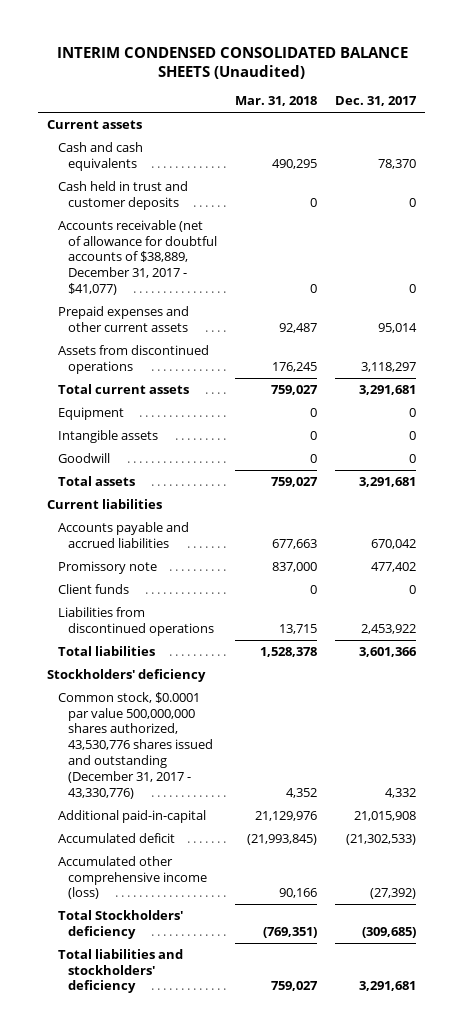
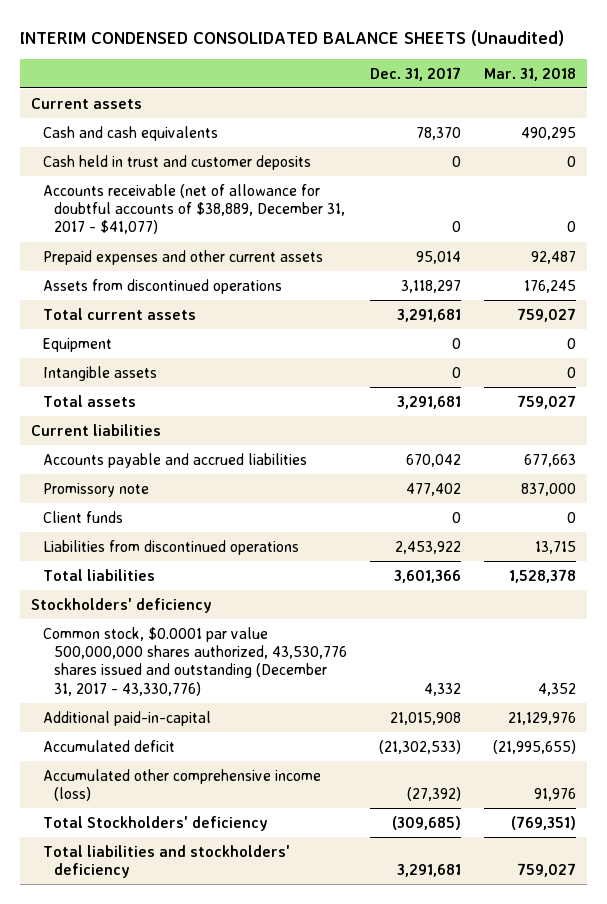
- | Mar. 31, 2018 | Dec. 31, 2017
+ | Dec. 31, 2017 | Mar. 31, 2018
- Goodwill | 0 | 0
- Accumulated deficit | (21,993,845) | (21,302,533)
- Accumulated other comprehensive income (loss) | 90,166 | (27,392)
+ Accumulated deficit | (21,302,533) | (21,995,655)
+ Accumulated other comprehensive income (loss) | (27,392) | 91,976

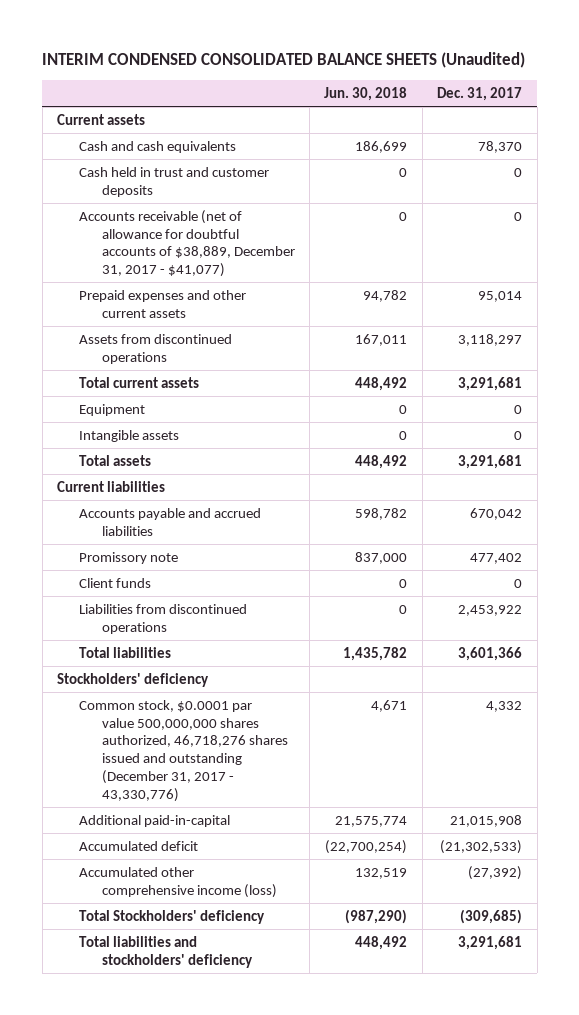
- | Dec. 31, 2017 | Mar. 31, 2018
+ | Jun. 30, 2018 | Dec. 31, 2017
- Common stock, $0.0001 par value 500,000,000 shares authorized, 43,530,776 shares issued and outstanding (December 31, 2017 - 43,330,776) | 4,332 | 4,352
+ Common stock, $0.0001 par value 500,000,000 shares authorized, 46,718,276 shares issued and outstanding (December 31, 2017 - 43,330,776) | 4,671 | 4,332

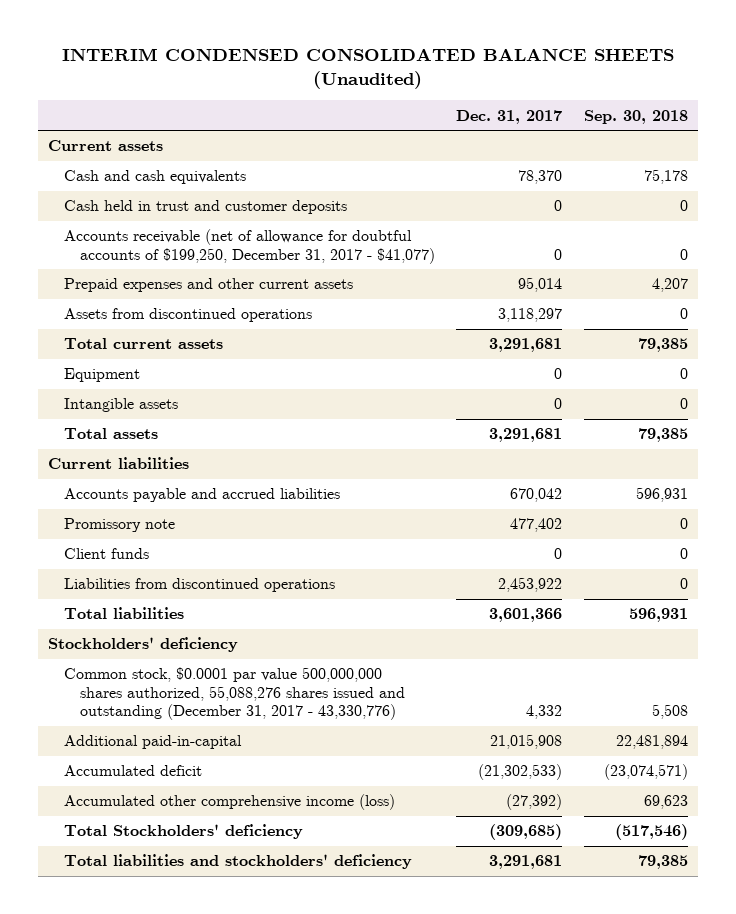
- | Jun. 30, 2018 | Dec. 31, 2017
+ | Dec. 31, 2017 | Sep. 30, 2018
- Accounts receivable (net of allowance for doubtful accounts of $38,889, December 31, 2017 - $41,077) | 0 | 0
+ Accounts receivable (net of allowance for doubtful accounts of $199,250, December 31, 2017 - $41,077) | 0 | 0
- Common stock, $0.0001 par value 500,000,000 shares authorized, 46,718,276 shares issued and outstanding (December 31, 2017 - 43,330,776) | 4,671 | 4,332
+ Common stock, $0.0001 par value 500,000,000 shares authorized, 55,088,276 shares issued and outstanding (December 31, 2017 - 43,330,776) | 4,332 | 5,508

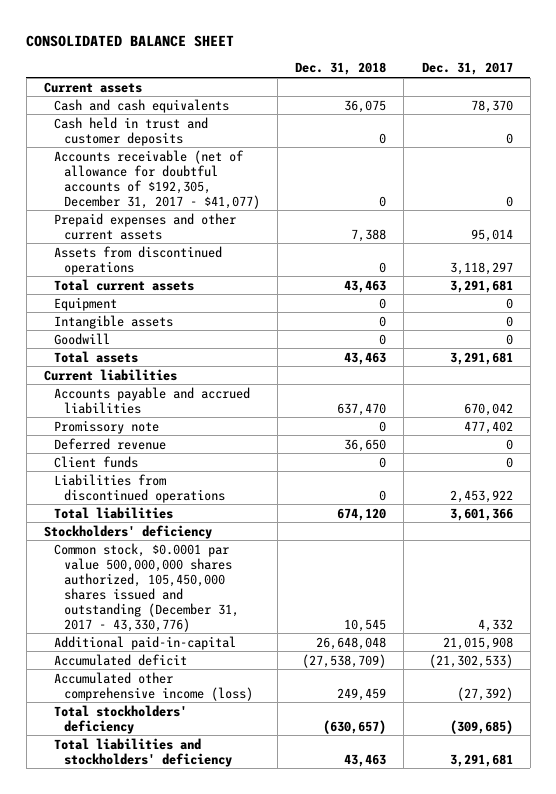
- INTERIM CONDENSED CONSOLIDATED BALANCE SHEETS (Unaudited)
+ CONSOLIDATED BALANCE SHEET
- | Dec. 31, 2017 | Sep. 30, 2018
+ | Dec. 31, 2018 | Dec. 31, 2017
- Accounts receivable (net of allowance for doubtful accounts of $199,250, December 31, 2017 - $41,077) | 0 | 0
+ Accounts receivable (net of allowance for doubtful accounts of $192,305, December 31, 2017 - $41,077) | 0 | 0
+ Goodwill | 0 | 0
+ Deferred revenue | 36,650 | 0
- Common stock, $0.0001 par value 500,000,000 shares authorized, 55,088,276 shares issued and outstanding (December 31, 2017 - 43,330,776) | 4,332 | 5,508
+ Common stock, $0.0001 par value 500,000,000 shares authorized, 105,450,000 shares issued and outstanding (December 31, 2017 - 43,330,776) | 10,545 | 4,332
- Total Stockholders' deficiency | (309,685) | (517,546)
+ Total stockholders' deficiency | (630,657) | (309,685)

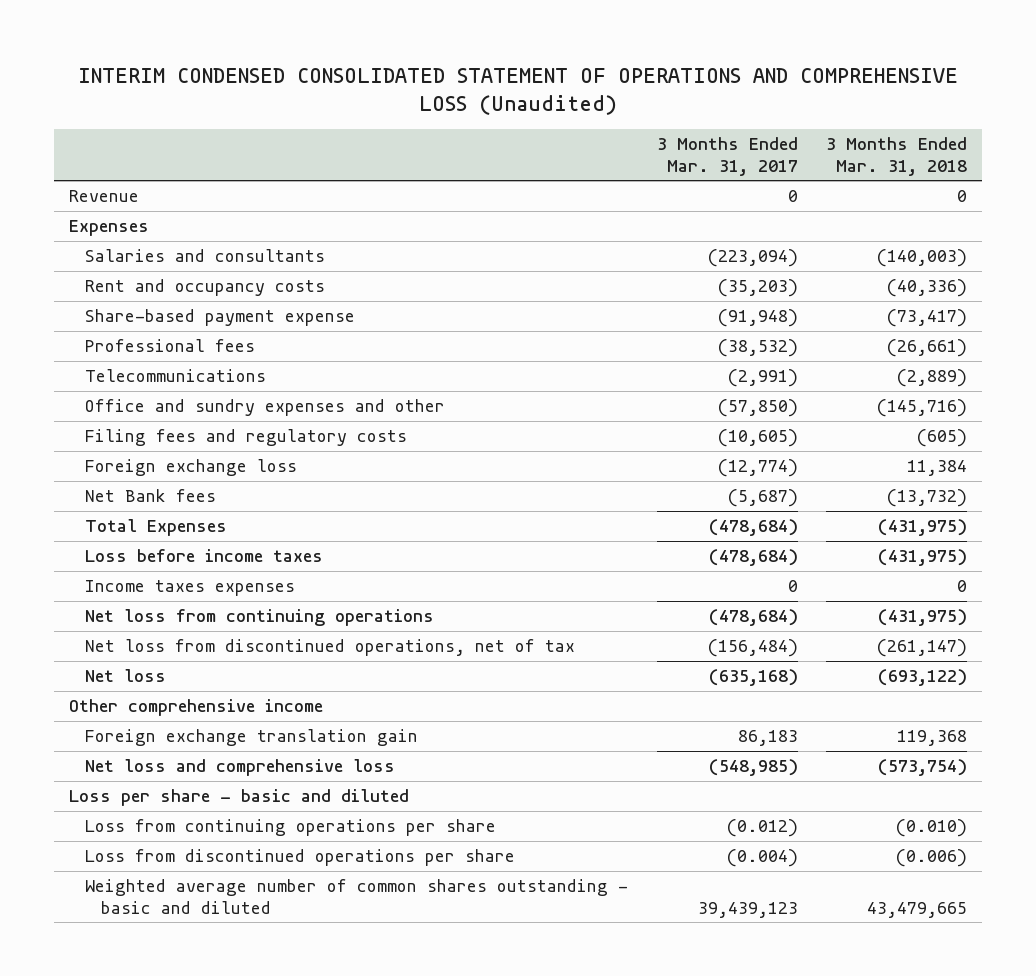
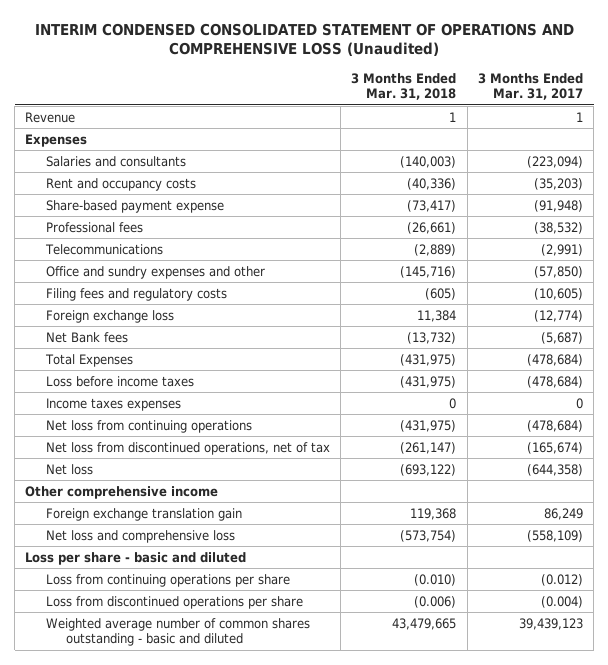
- | 3 Months Ended Mar. 31, 2017 | 3 Months Ended Mar. 31, 2018
+ | 3 Months Ended Mar. 31, 2018 | 3 Months Ended Mar. 31, 2017
- Revenue | 0 | 0
+ Revenue | 1 | 1
- Net loss from discontinued operations, net of tax | (156,484) | (261,147)
- Net loss | (635,168) | (693,122)
+ Net loss from discontinued operations, net of tax | (261,147) | (165,674)
+ Net loss | (693,122) | (644,358)
- Foreign exchange translation gain | 86,183 | 119,368
- Net loss and comprehensive loss | (548,985) | (573,754)
+ Foreign exchange translation gain | 119,368 | 86,249
+ Net loss and comprehensive loss | (573,754) | (558,109)

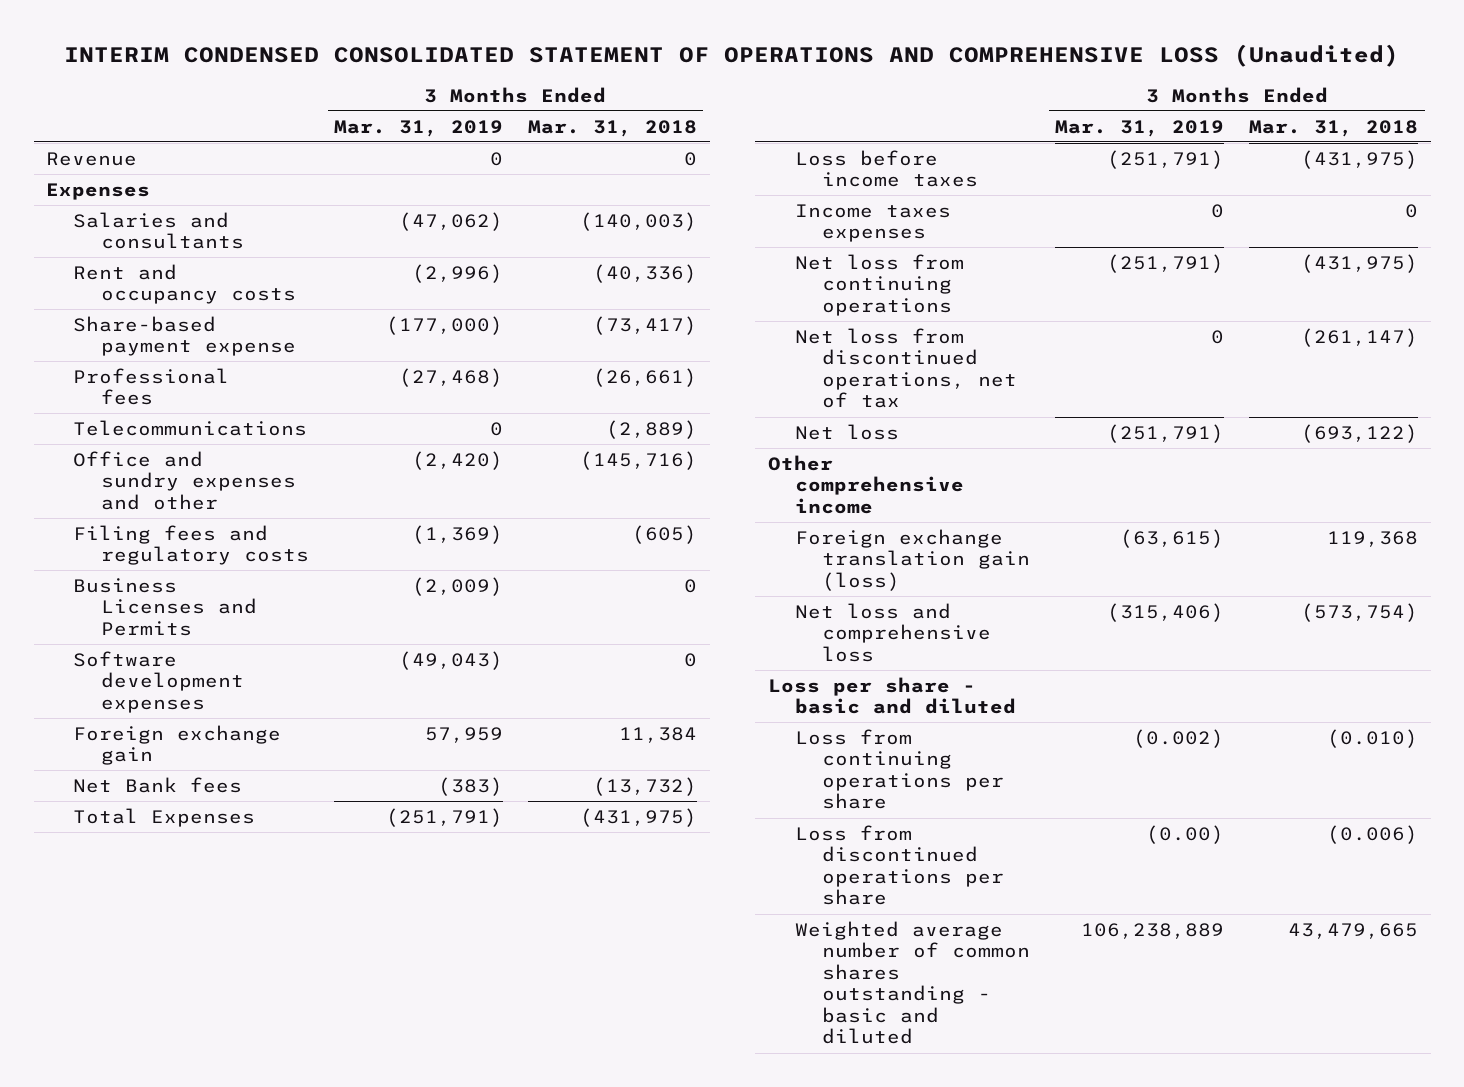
- | 3 Months Ended Mar. 31, 2018 | 3 Months Ended Mar. 31, 2017
+ | 3 Months Ended Mar. 31, 2019 | 3 Months Ended Mar. 31, 2018
- Revenue | 1 | 1
+ Revenue | 0 | 0
- Foreign exchange loss | 11,384 | (12,774)
+ Business Licenses and Permits | (2,009) | 0
+ Software development expenses | (49,043) | 0
+ Foreign exchange gain | 57,959 | 11,384
- Foreign exchange translation gain | 119,368 | 86,249
+ Foreign exchange translation gain (loss) | (63,615) | 119,368

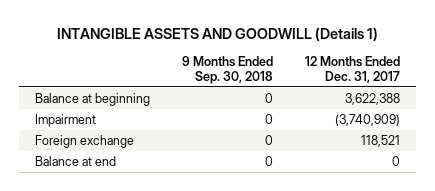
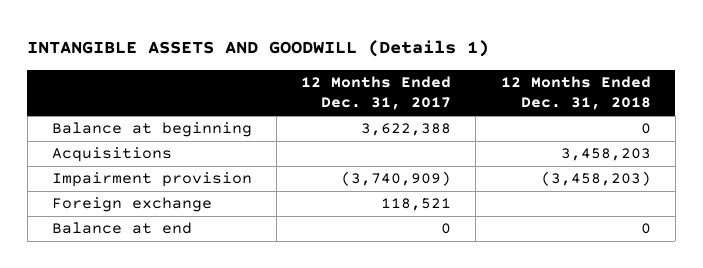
- | 9 Months Ended Sep. 30, 2018 | 12 Months Ended Dec. 31, 2017
+ | 12 Months Ended Dec. 31, 2017 | 12 Months Ended Dec. 31, 2018
- Impairment | 0 | (3,740,909)
+ Acquisitions | | 3,458,203
+ Impairment provision | (3,740,909) | (3,458,203)

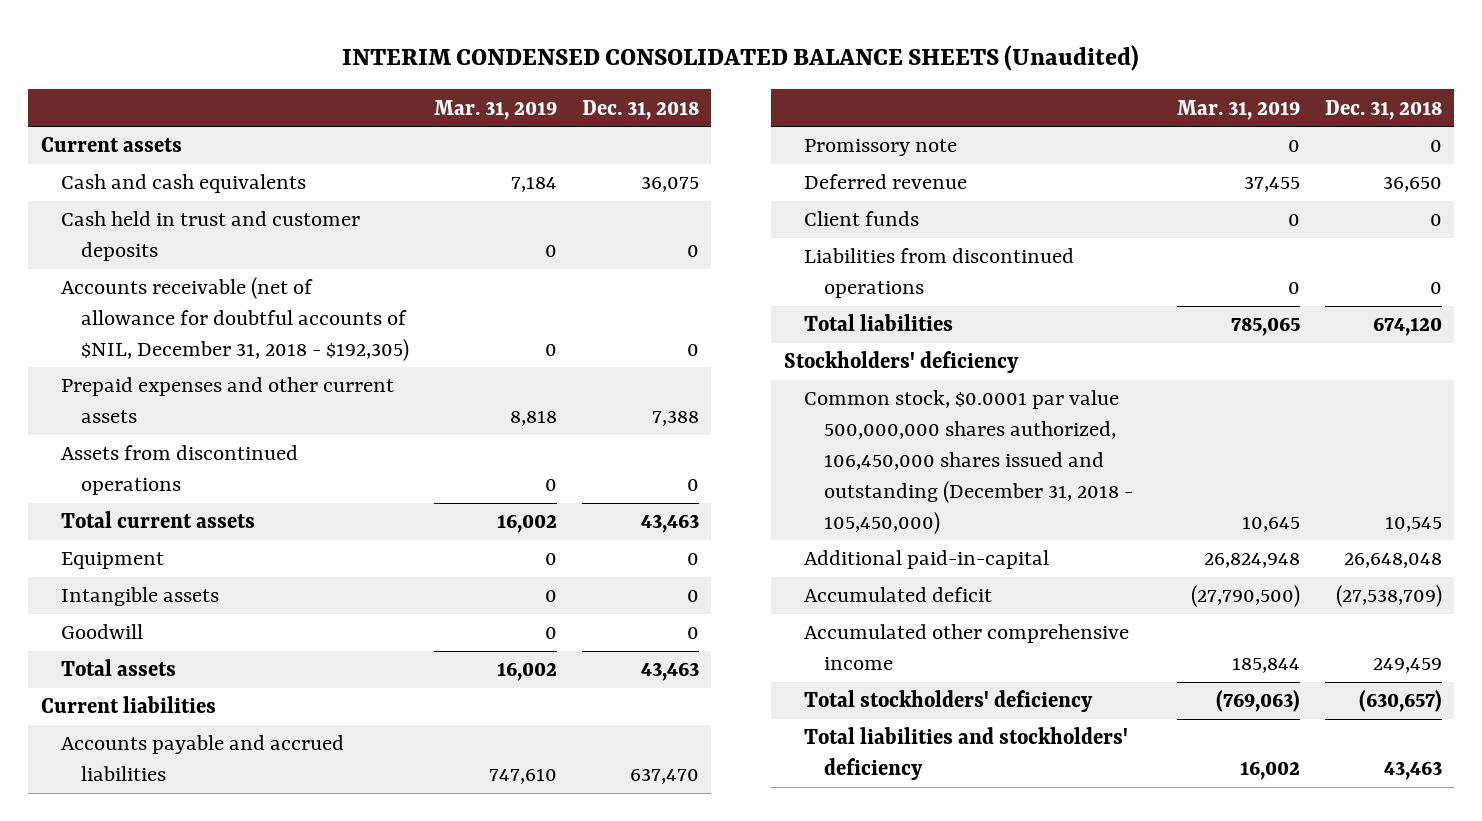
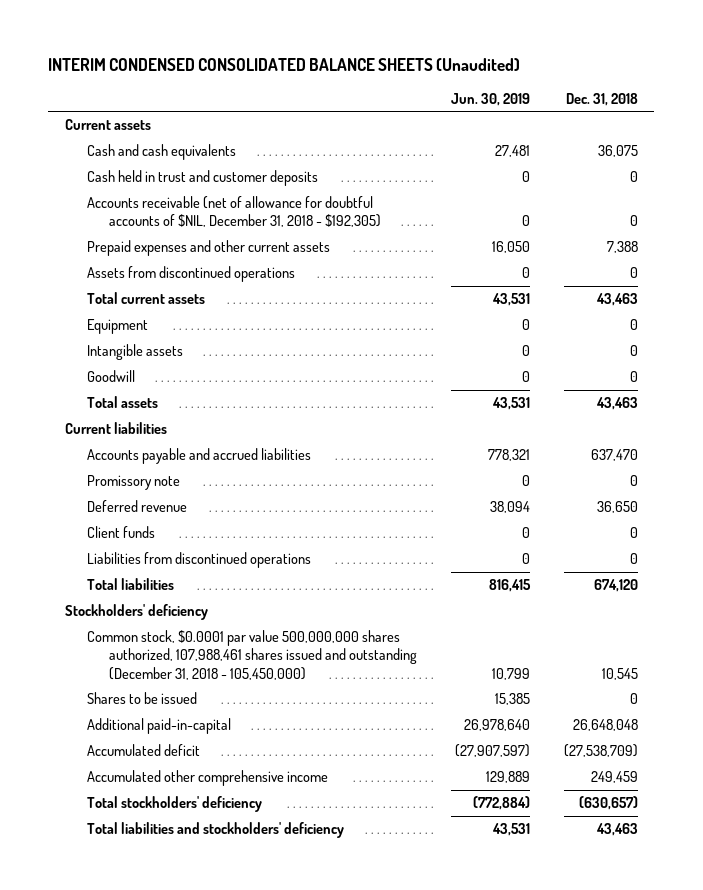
- | Mar. 31, 2019 | Dec. 31, 2018
+ | Jun. 30, 2019 | Dec. 31, 2018
- Common stock, $0.0001 par value 500,000,000 shares authorized, 106,450,000 shares issued and outstanding (December 31, 2018 - 105,450,000) | 10,645 | 10,545
+ Common stock, $0.0001 par value 500,000,000 shares authorized, 107,988,461 shares issued and outstanding (December 31, 2018 - 105,450,000) | 10,799 | 10,545
+ Shares to be issued | 15,385 | 0

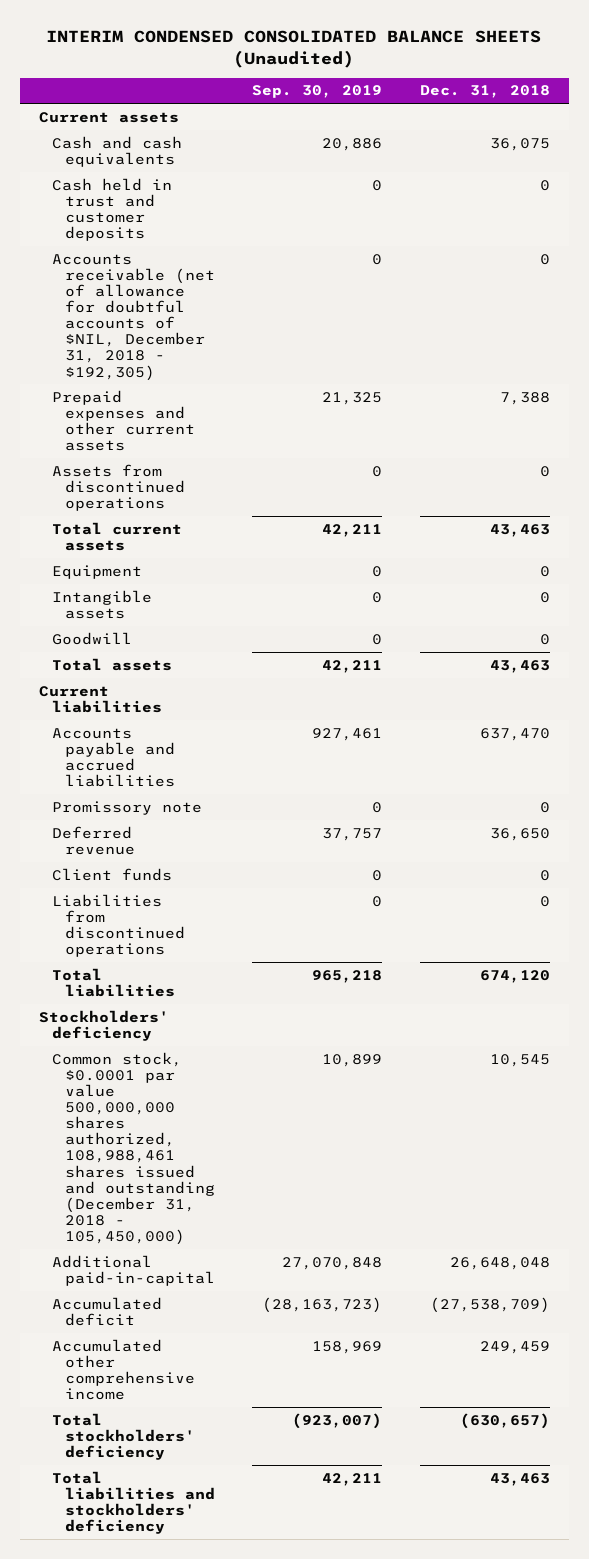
- | Jun. 30, 2019 | Dec. 31, 2018
+ | Sep. 30, 2019 | Dec. 31, 2018
- Common stock, $0.0001 par value 500,000,000 shares authorized, 107,988,461 shares issued and outstanding (December 31, 2018 - 105,450,000) | 10,799 | 10,545
- Shares to be issued | 15,385 | 0
+ Common stock, $0.0001 par value 500,000,000 shares authorized, 108,988,461 shares issued and outstanding (December 31, 2018 - 105,450,000) | 10,899 | 10,545

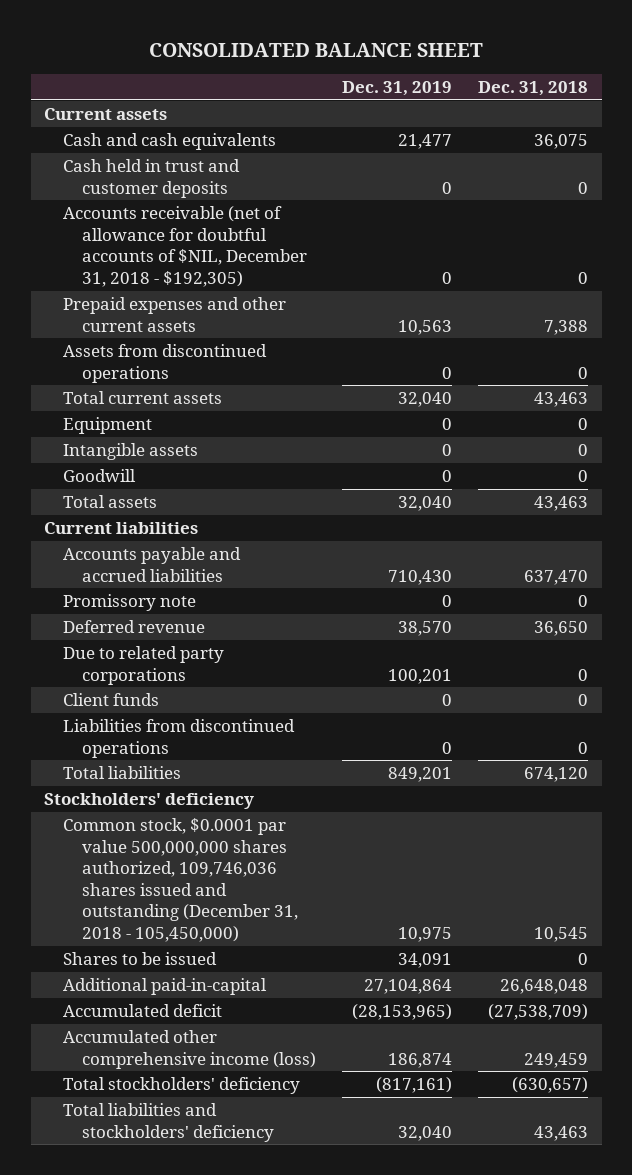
- INTERIM CONDENSED CONSOLIDATED BALANCE SHEETS (Unaudited)
+ CONSOLIDATED BALANCE SHEET
- | Sep. 30, 2019 | Dec. 31, 2018
+ | Dec. 31, 2019 | Dec. 31, 2018
+ Due to related party corporations | 100,201 | 0
- Common stock, $0.0001 par value 500,000,000 shares authorized, 108,988,461 shares issued and outstanding (December 31, 2018 - 105,450,000) | 10,899 | 10,545
+ Common stock, $0.0001 par value 500,000,000 shares authorized, 109,746,036 shares issued and outstanding (December 31, 2018 - 105,450,000) | 10,975 | 10,545
+ Shares to be issued | 34,091 | 0
- Accumulated other comprehensive income | 158,969 | 249,459
+ Accumulated other comprehensive income (loss) | 186,874 | 249,459

